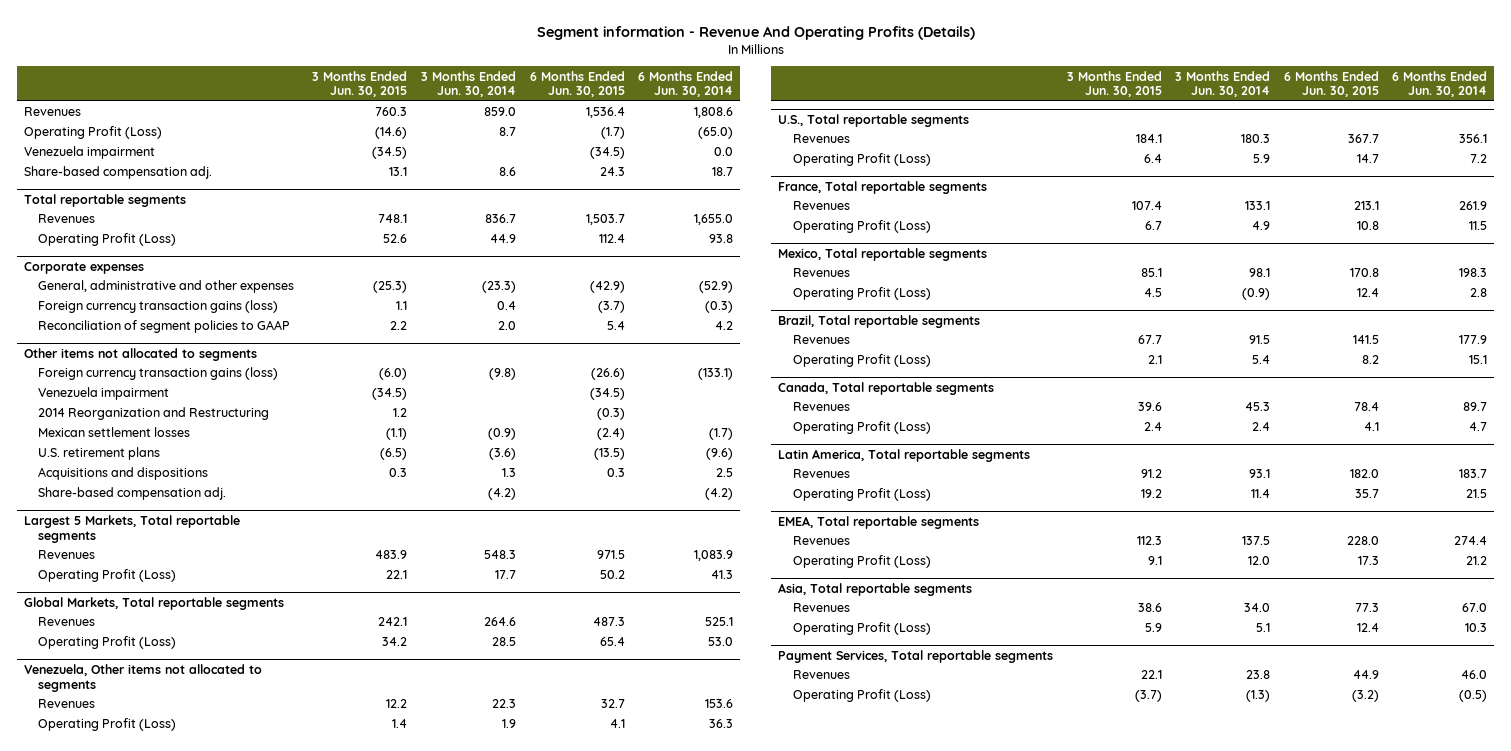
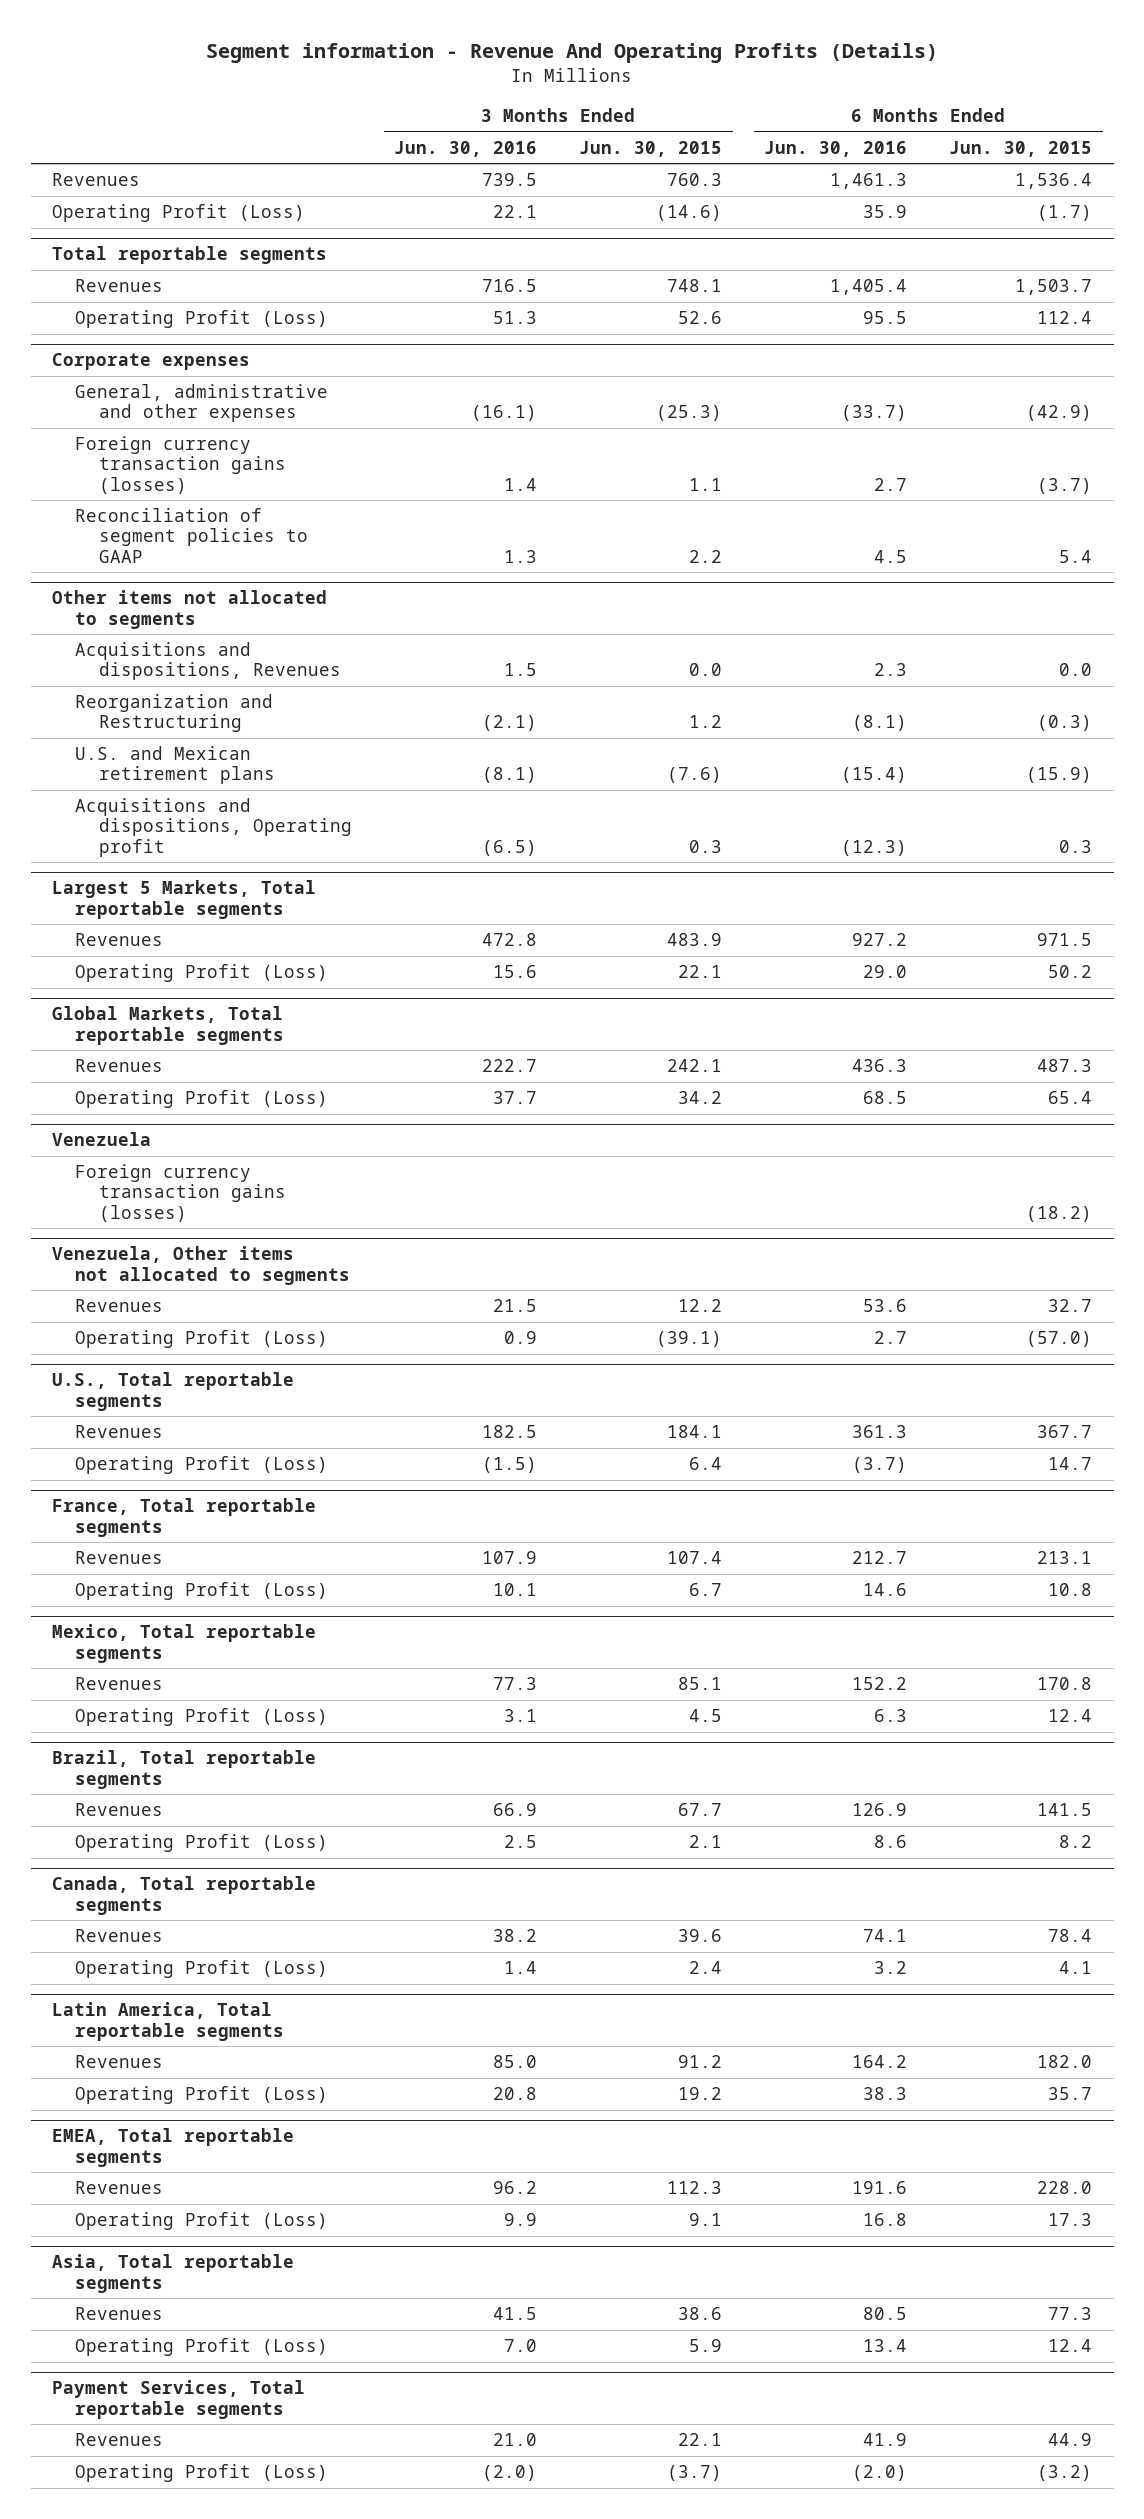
- | 3 Months Ended Jun. 30, 2015 | 3 Months Ended Jun. 30, 2014 | 6 Months Ended Jun. 30, 2015 | 6 Months Ended Jun. 30, 2014
+ | 3 Months Ended Jun. 30, 2016 | 3 Months Ended Jun. 30, 2015 | 6 Months Ended Jun. 30, 2016 | 6 Months Ended Jun. 30, 2015
- Venezuela impairment | (34.5) | | (34.5) | 0.0
- Share-based compensation adj. | 13.1 | 8.6 | 24.3 | 18.7
@ Corporate expenses
- Foreign currency transaction gains (loss) | 1.1 | 0.4 | (3.7) | (0.3)
+ Foreign currency transaction gains (losses) | 1.4 | 1.1 | 2.7 | (3.7)
@ Other items not allocated to segments
- Foreign currency transaction gains (loss) | (6.0) | (9.8) | (26.6) | (133.1)
- Venezuela impairment | (34.5) | | (34.5) |
- 2014 Reorganization and Restructuring | 1.2 | | (0.3) |
- Mexican settlement losses | (1.1) | (0.9) | (2.4) | (1.7)
- U.S. retirement plans | (6.5) | (3.6) | (13.5) | (9.6)
- Acquisitions and dispositions | 0.3 | 1.3 | 0.3 | 2.5
- Share-based compensation adj. | | (4.2) | | (4.2)
+ Acquisitions and dispositions, Revenues | 1.5 | 0.0 | 2.3 | 0.0
+ Reorganization and Restructuring | (2.1) | 1.2 | (8.1) | (0.3)
+ U.S. and Mexican retirement plans | (8.1) | (7.6) | (15.4) | (15.9)
+ Acquisitions and dispositions, Operating profit | (6.5) | 0.3 | (12.3) | 0.3
+ Venezuela
+ Foreign currency transaction gains (losses) | | | | (18.2)
@ Venezuela, Other items not allocated to segments
- Operating Profit (Loss) | 1.4 | 1.9 | 4.1 | 36.3
+ Operating Profit (Loss) | 0.9 | (39.1) | 2.7 | (57.0)

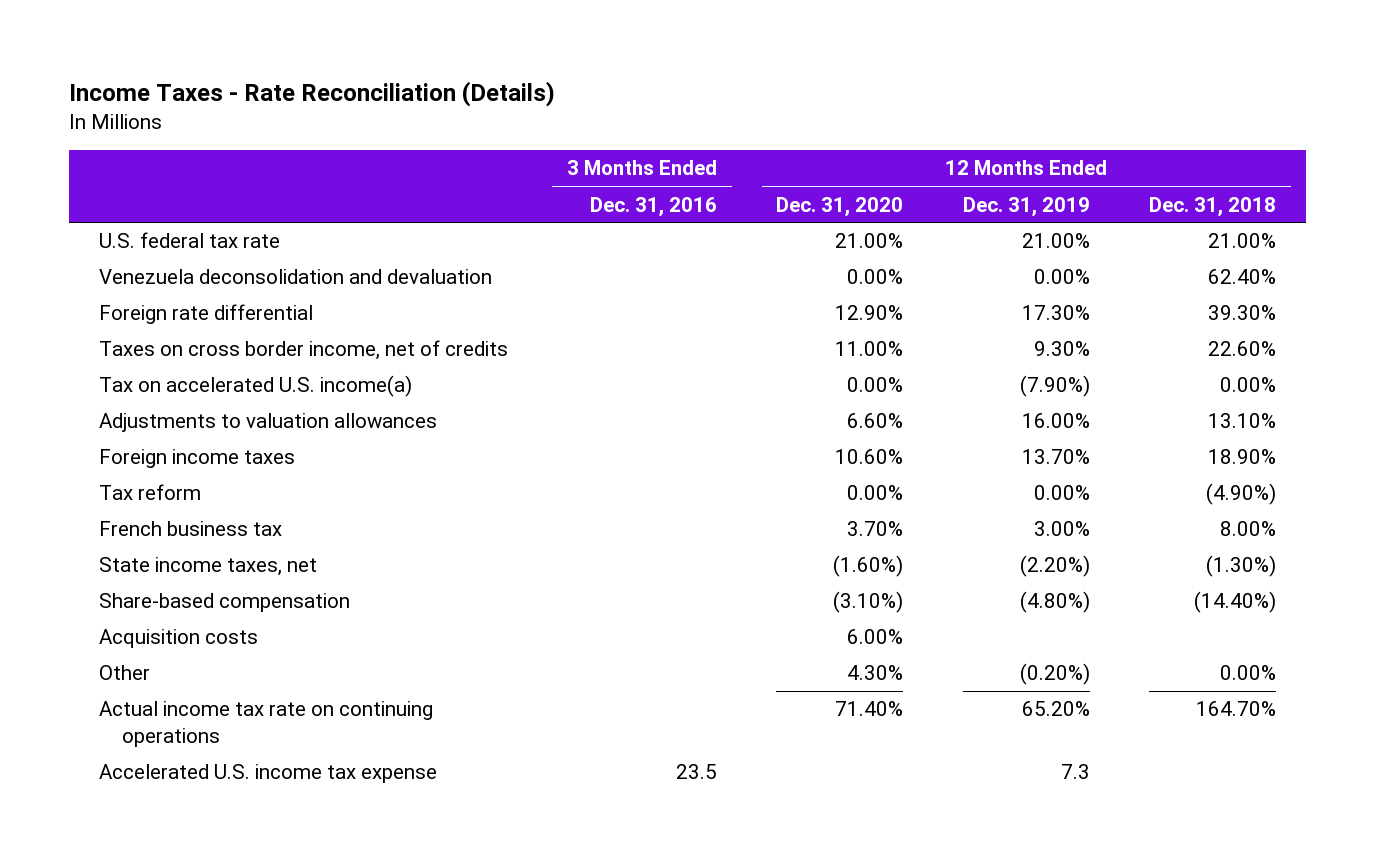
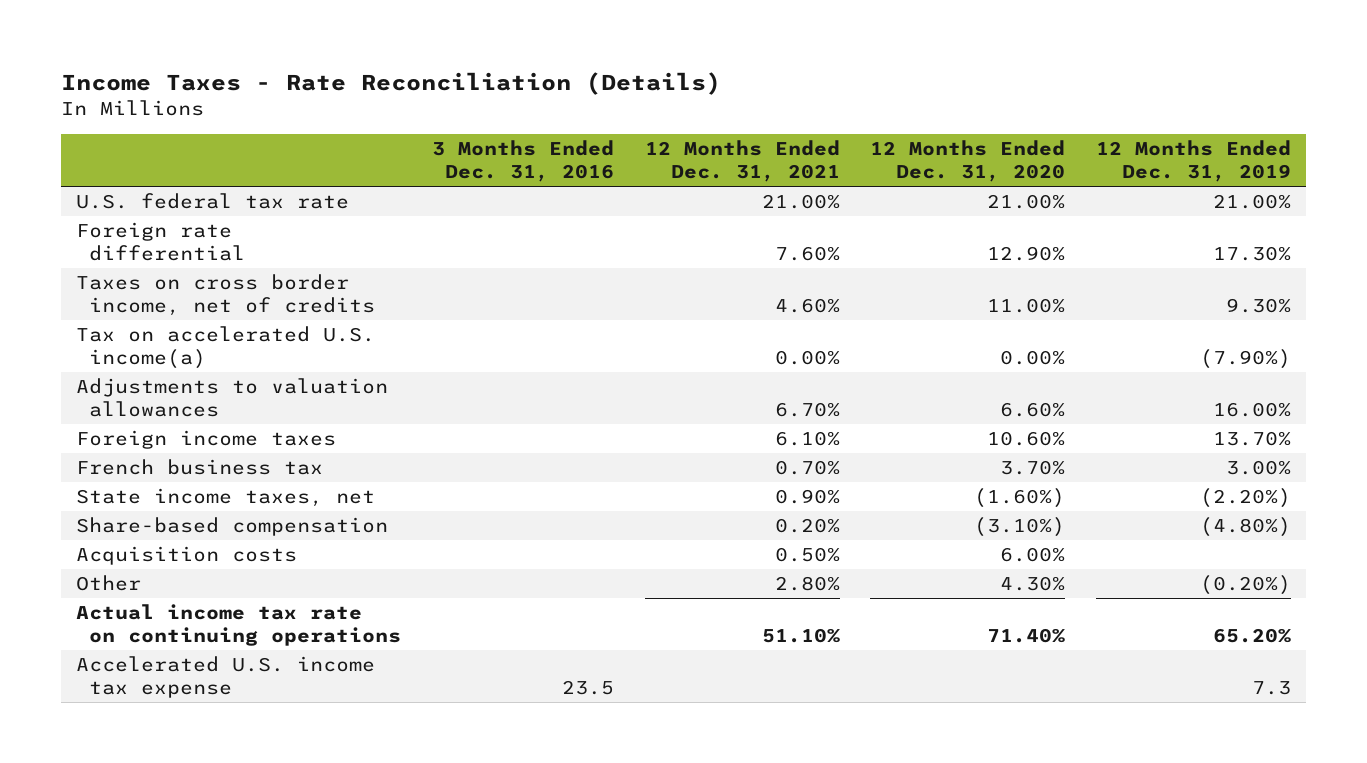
- | 3 Months Ended Dec. 31, 2016 | 12 Months Ended Dec. 31, 2020 | 12 Months Ended Dec. 31, 2019 | 12 Months Ended Dec. 31, 2018
+ | 3 Months Ended Dec. 31, 2016 | 12 Months Ended Dec. 31, 2021 | 12 Months Ended Dec. 31, 2020 | 12 Months Ended Dec. 31, 2019
- Venezuela deconsolidation and devaluation | | 0.00% | 0.00% | 62.40%
- Tax reform | | 0.00% | 0.00% | (4.90%)

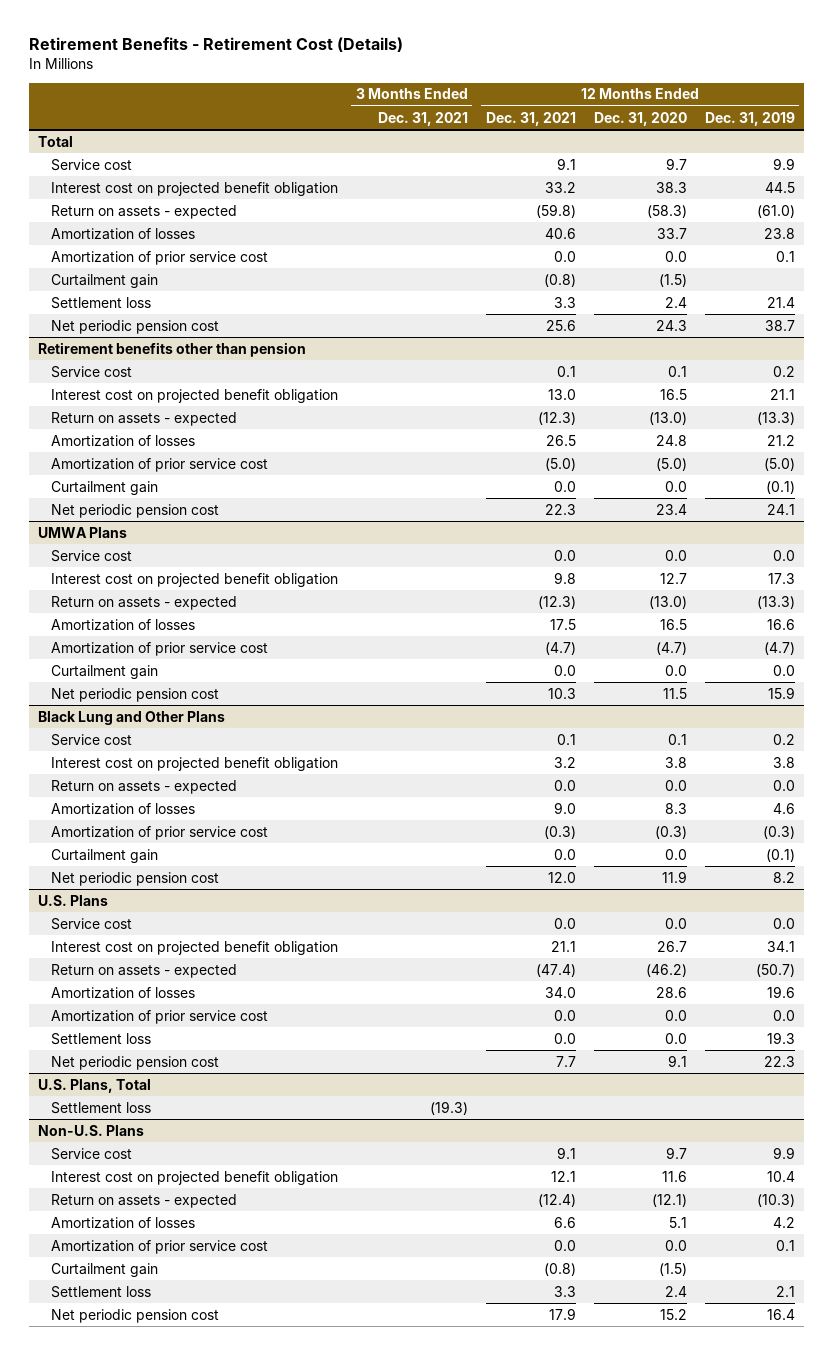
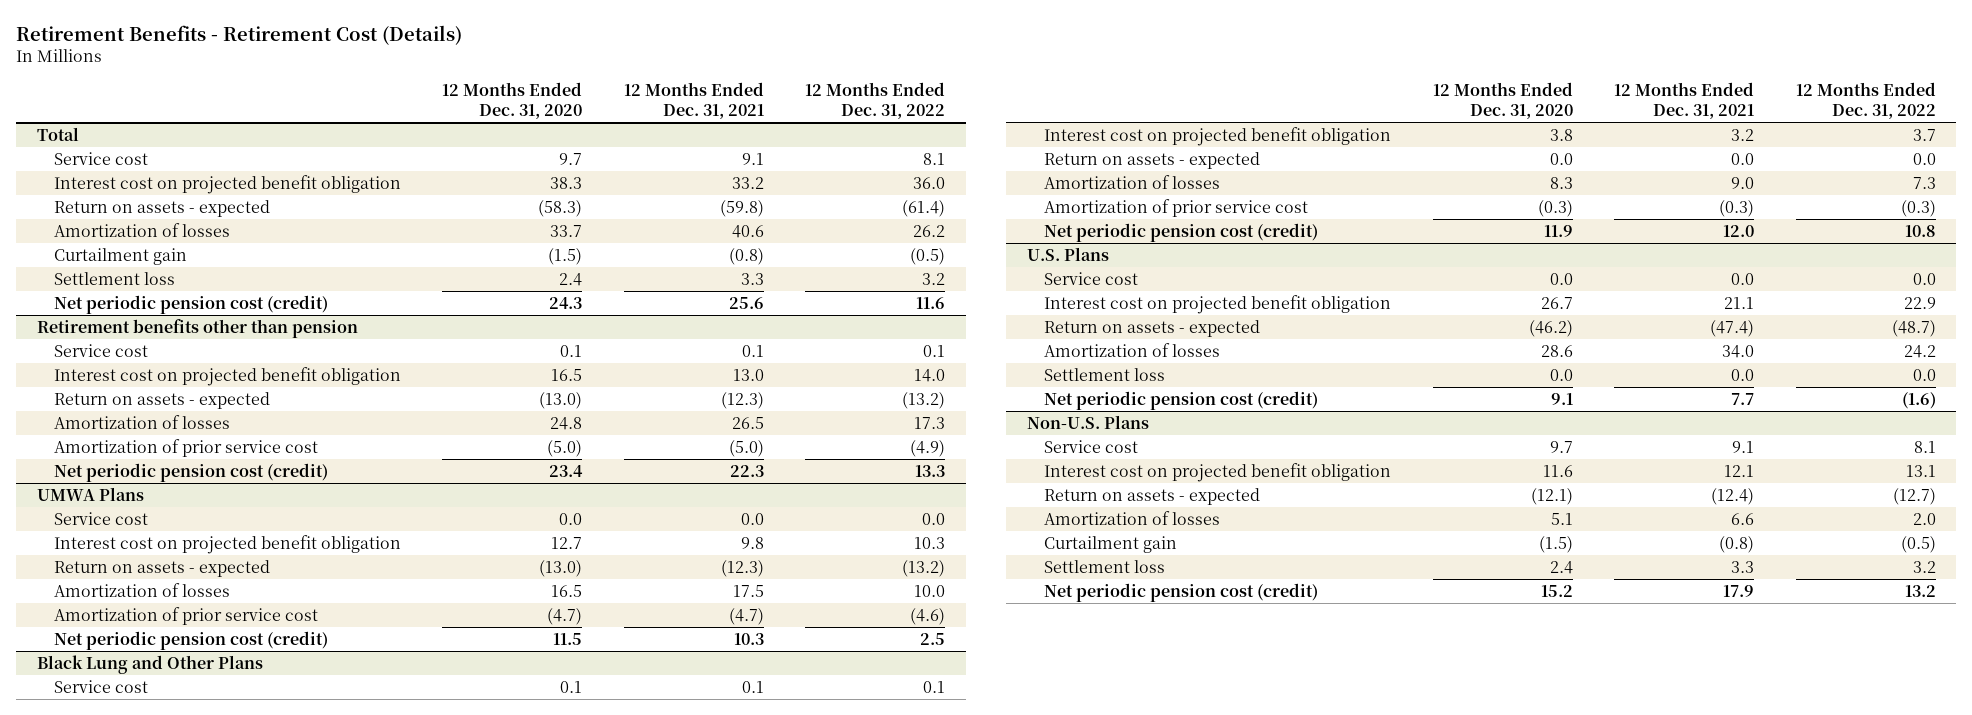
- | 3 Months Ended Dec. 31, 2021 | 12 Months Ended Dec. 31, 2021 | 12 Months Ended Dec. 31, 2020 | 12 Months Ended Dec. 31, 2019
+ | 12 Months Ended Dec. 31, 2020 | 12 Months Ended Dec. 31, 2021 | 12 Months Ended Dec. 31, 2022
@ Total
- Amortization of prior service cost | | 0.0 | 0.0 | 0.1
- Net periodic pension cost | | 25.6 | 24.3 | 38.7
+ Net periodic pension cost (credit) | 24.3 | 25.6 | 11.6
@ Retirement benefits other than pension
- Curtailment gain | | 0.0 | 0.0 | (0.1)
- Net periodic pension cost | | 22.3 | 23.4 | 24.1
+ Net periodic pension cost (credit) | 23.4 | 22.3 | 13.3
@ UMWA Plans
- Curtailment gain | | 0.0 | 0.0 | 0.0
- Net periodic pension cost | | 10.3 | 11.5 | 15.9
+ Net periodic pension cost (credit) | 11.5 | 10.3 | 2.5
@ Black Lung and Other Plans
- Curtailment gain | | 0.0 | 0.0 | (0.1)
- Net periodic pension cost | | 12.0 | 11.9 | 8.2
+ Net periodic pension cost (credit) | 11.9 | 12.0 | 10.8
@ U.S. Plans
- Amortization of prior service cost | | 0.0 | 0.0 | 0.0
- Net periodic pension cost | | 7.7 | 9.1 | 22.3
- U.S. Plans, Total
- Settlement loss | (19.3) | | |
@ U.S. Plans
+ Net periodic pension cost (credit) | 9.1 | 7.7 | (1.6)
@ Non-U.S. Plans
- Amortization of prior service cost | | 0.0 | 0.0 | 0.1
- Net periodic pension cost | | 17.9 | 15.2 | 16.4
+ Net periodic pension cost (credit) | 15.2 | 17.9 | 13.2

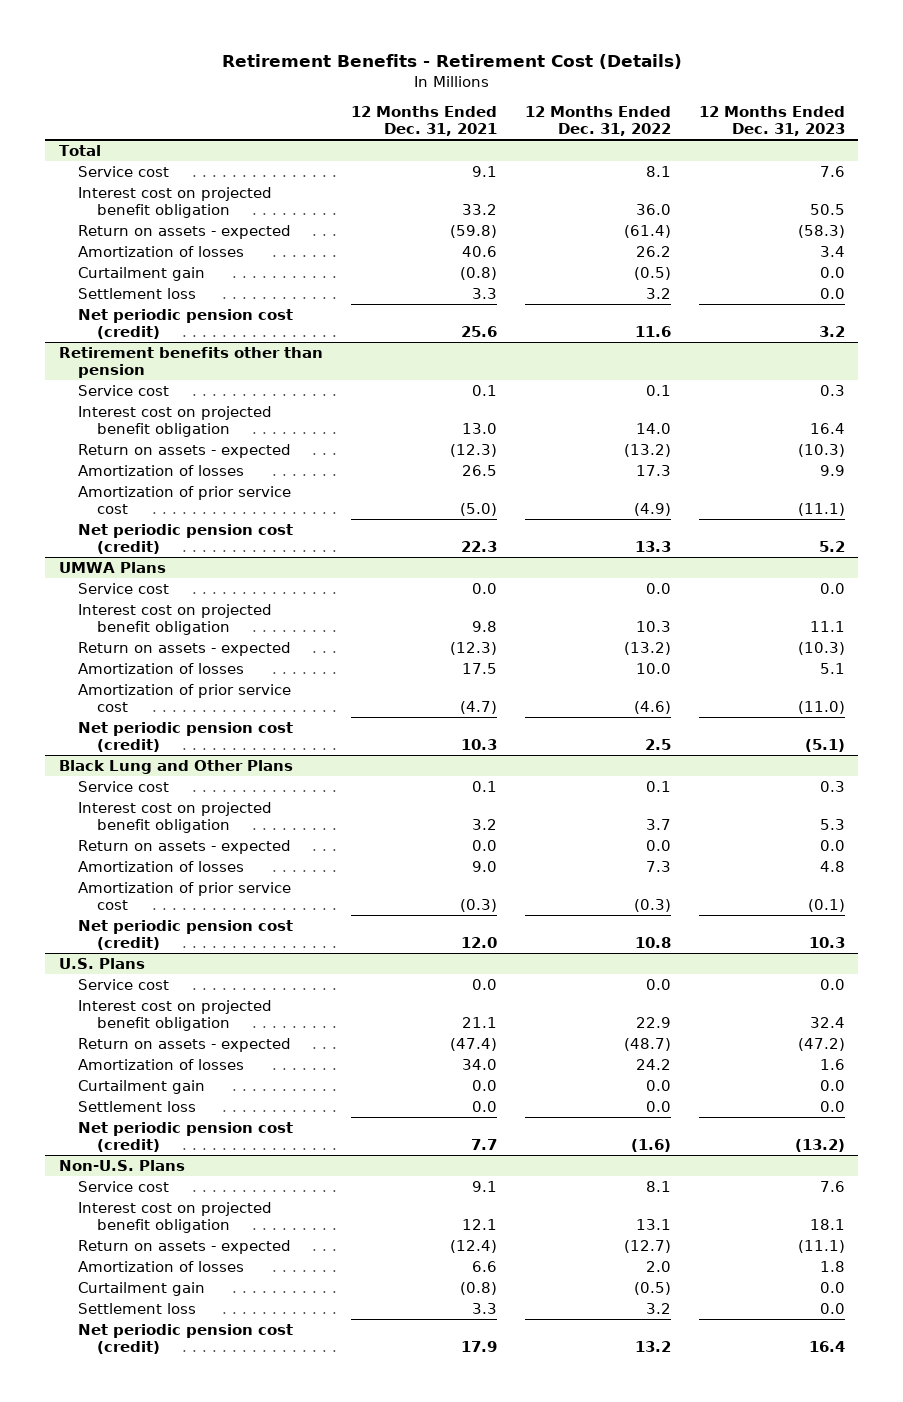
- | 12 Months Ended Dec. 31, 2020 | 12 Months Ended Dec. 31, 2021 | 12 Months Ended Dec. 31, 2022
+ | 12 Months Ended Dec. 31, 2021 | 12 Months Ended Dec. 31, 2022 | 12 Months Ended Dec. 31, 2023
@ U.S. Plans
+ Curtailment gain | 0.0 | 0.0 | 0.0

